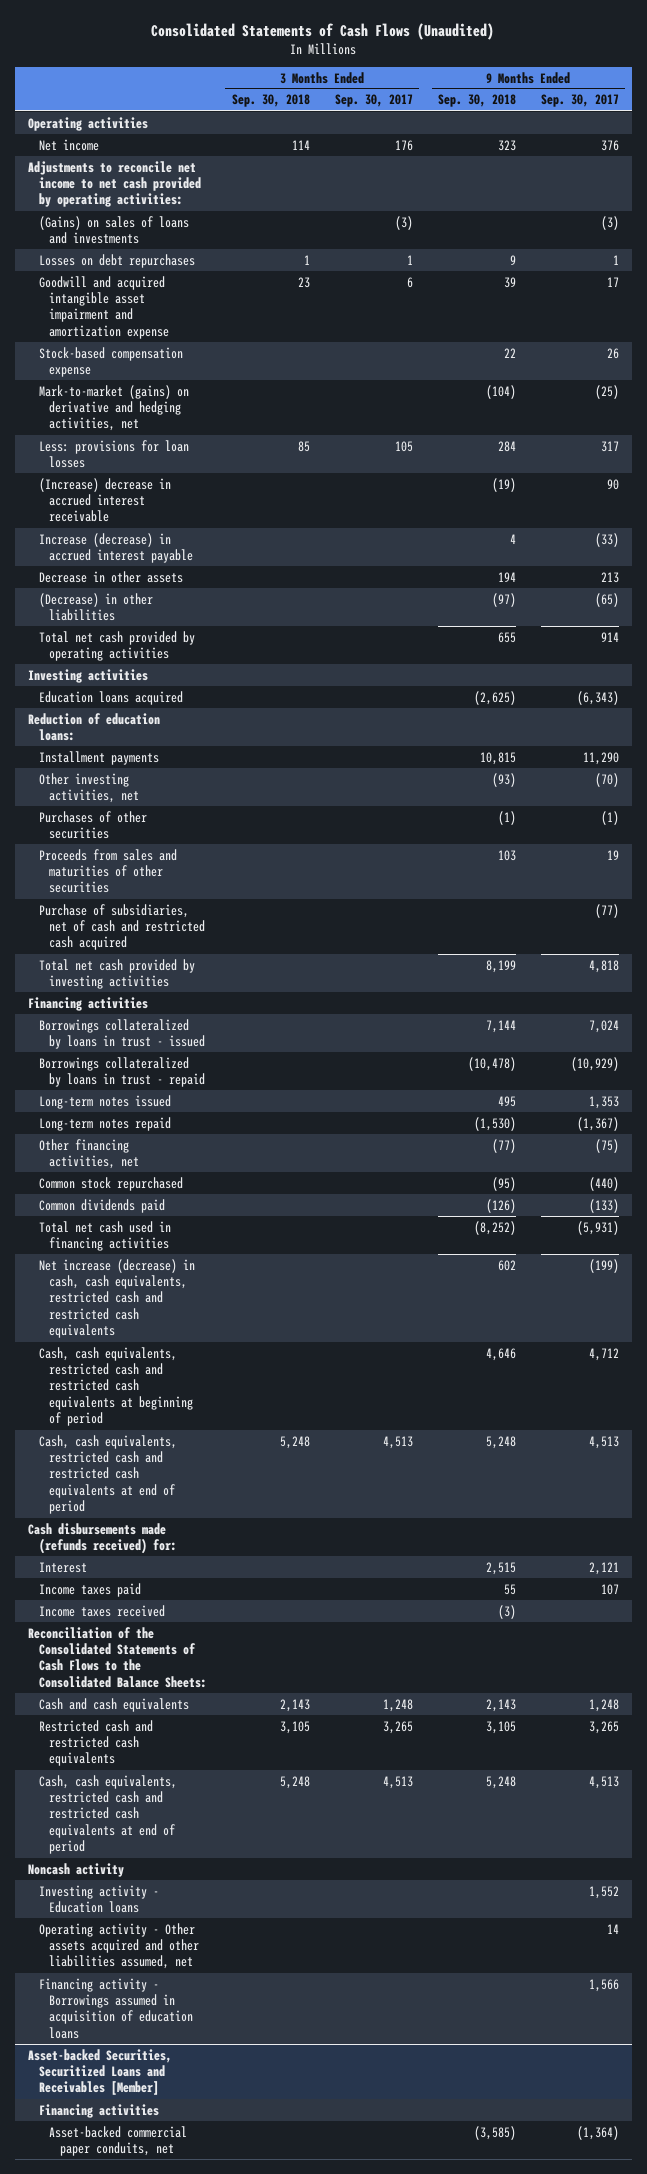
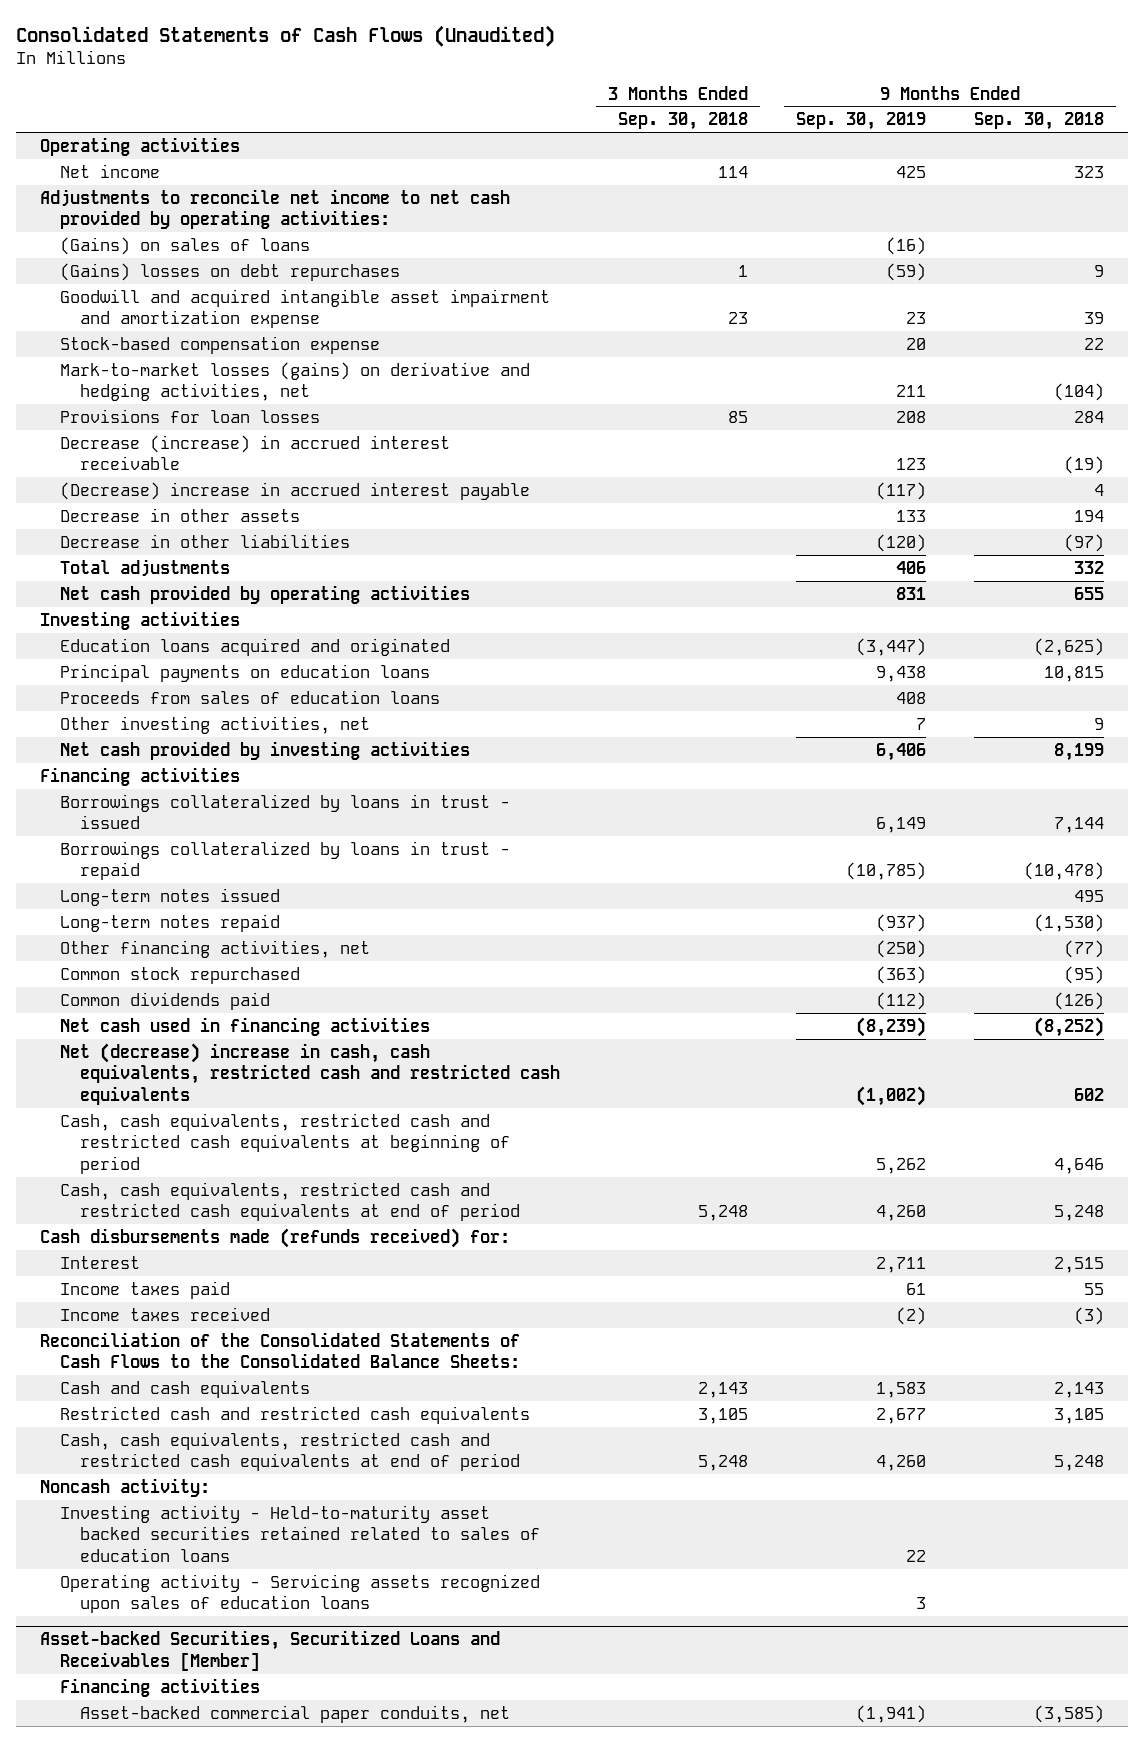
- | 3 Months Ended Sep. 30, 2018 | 3 Months Ended Sep. 30, 2017 | 9 Months Ended Sep. 30, 2018 | 9 Months Ended Sep. 30, 2017
+ | 3 Months Ended Sep. 30, 2018 | 9 Months Ended Sep. 30, 2019 | 9 Months Ended Sep. 30, 2018
- (Gains) on sales of loans and investments | | (3) | | (3)
- Losses on debt repurchases | 1 | 1 | 9 | 1
+ (Gains) on sales of loans | | (16) |
+ (Gains) losses on debt repurchases | 1 | (59) | 9
- Mark-to-market (gains) on derivative and hedging activities, net | | | (104) | (25)
- Less: provisions for loan losses | 85 | 105 | 284 | 317
- (Increase) decrease in accrued interest receivable | | | (19) | 90
- Increase (decrease) in accrued interest payable | | | 4 | (33)
+ Mark-to-market losses (gains) on derivative and hedging activities, net | | 211 | (104)
+ Provisions for loan losses | 85 | 208 | 284
+ Decrease (increase) in accrued interest receivable | | 123 | (19)
+ (Decrease) increase in accrued interest payable | | (117) | 4
- (Decrease) in other liabilities | | | (97) | (65)
- Total net cash provided by operating activities | | | 655 | 914
+ Decrease in other liabilities | | (120) | (97)
+ Total adjustments | | 406 | 332
+ Net cash provided by operating activities | | 831 | 655
- Education loans acquired | | | (2,625) | (6,343)
- Reduction of education loans:
- Installment payments | | | 10,815 | 11,290
- Other investing activities, net | | | (93) | (70)
- Purchases of other securities | | | (1) | (1)
- Proceeds from sales and maturities of other securities | | | 103 | 19
- Purchase of subsidiaries, net of cash and restricted cash acquired | | | | (77)
- Total net cash provided by investing activities | | | 8,199 | 4,818
+ Education loans acquired and originated | | (3,447) | (2,625)
+ Principal payments on education loans | | 9,438 | 10,815
+ Proceeds from sales of education loans | | 408 |
+ Other investing activities, net | | 7 | 9
+ Net cash provided by investing activities | | 6,406 | 8,199
- Total net cash used in financing activities | | | (8,252) | (5,931)
- Net increase (decrease) in cash, cash equivalents, restricted cash and restricted cash equivalents | | | 602 | (199)
+ Net cash used in financing activities | | (8,239) | (8,252)
+ Net (decrease) increase in cash, cash equivalents, restricted cash and restricted cash equivalents | | (1,002) | 602
- Noncash activity
- Investing activity - Education loans | | | | 1,552
- Operating activity - Other assets acquired and other liabilities assumed, net | | | | 14
- Financing activity - Borrowings assumed in acquisition of education loans | | | | 1,566
+ Noncash activity:
+ Investing activity - Held-to-maturity asset backed securities retained related to sales of education loans | | 22 |
+ Operating activity - Servicing assets recognized upon sales of education loans | | 3 |

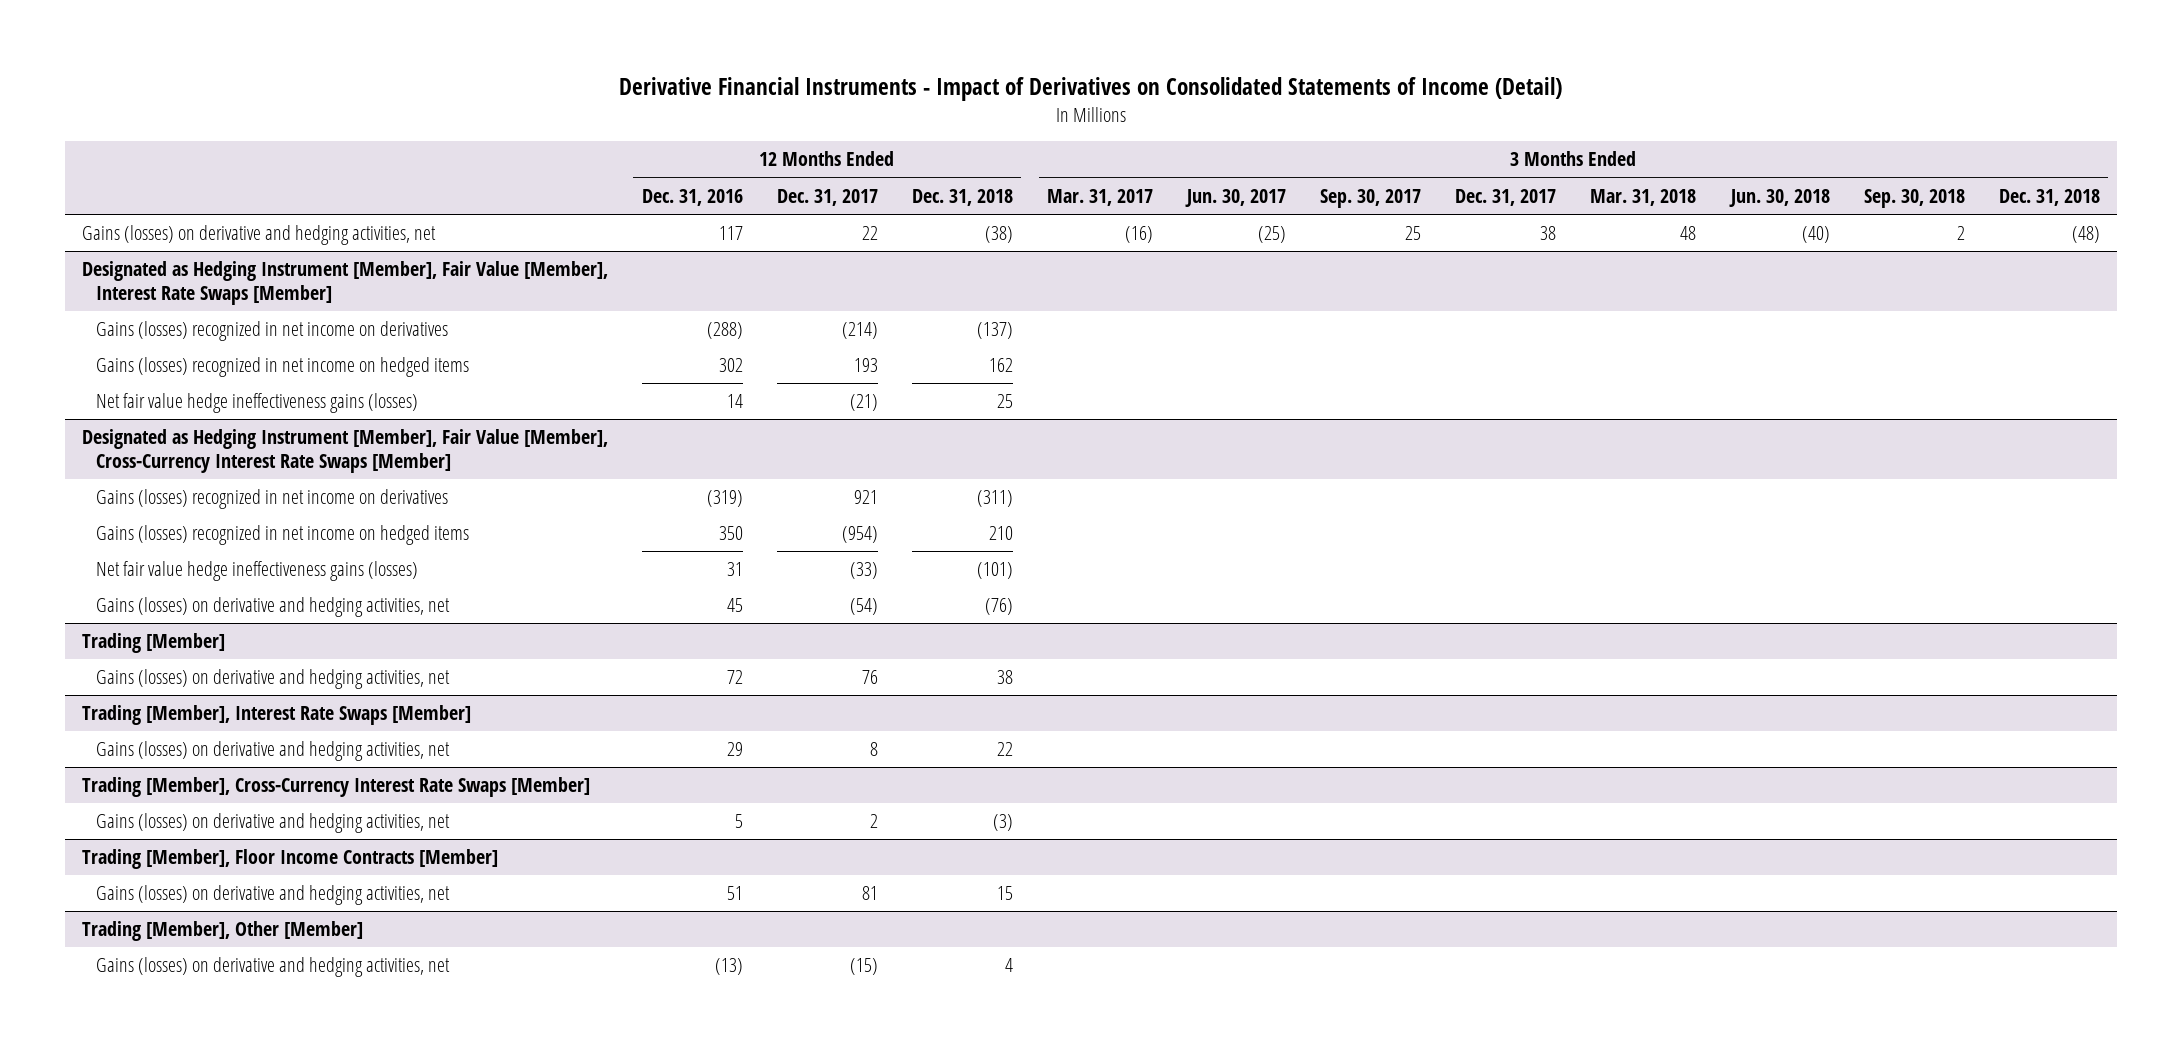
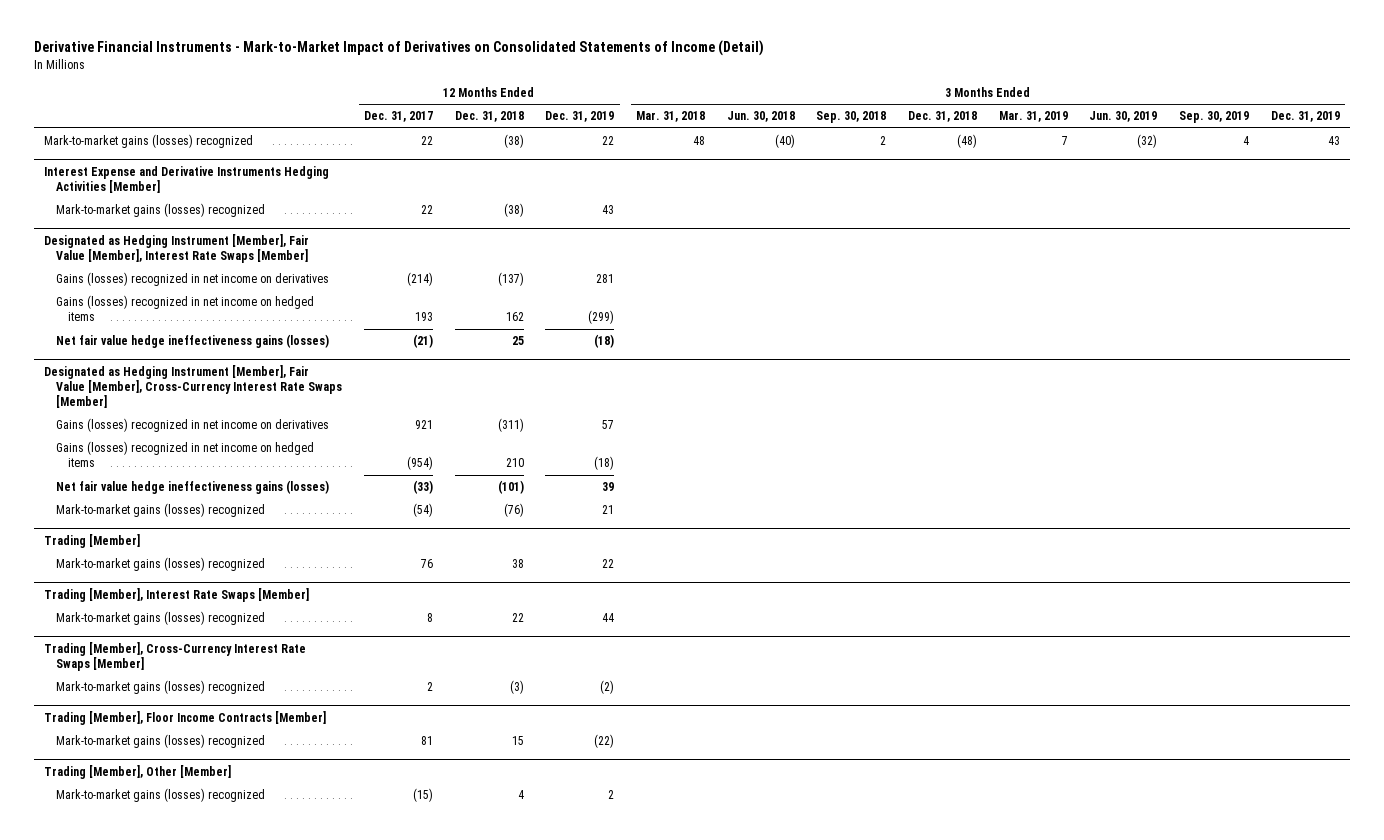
- Derivative Financial Instruments - Impact of Derivatives on Consolidated Statements of Income (Detail)
+ Derivative Financial Instruments - Mark-to-Market Impact of Derivatives on Consolidated Statements of Income (Detail)
- | 12 Months Ended Dec. 31, 2016 | 12 Months Ended Dec. 31, 2017 | 12 Months Ended Dec. 31, 2018 | 3 Months Ended Mar. 31, 2017 | 3 Months Ended Jun. 30, 2017 | 3 Months Ended Sep. 30, 2017 | 3 Months Ended Dec. 31, 2017 | 3 Months Ended Mar. 31, 2018 | 3 Months Ended Jun. 30, 2018 | 3 Months Ended Sep. 30, 2018 | 3 Months Ended Dec. 31, 2018
+ | 12 Months Ended Dec. 31, 2017 | 12 Months Ended Dec. 31, 2018 | 12 Months Ended Dec. 31, 2019 | 3 Months Ended Mar. 31, 2018 | 3 Months Ended Jun. 30, 2018 | 3 Months Ended Sep. 30, 2018 | 3 Months Ended Dec. 31, 2018 | 3 Months Ended Mar. 31, 2019 | 3 Months Ended Jun. 30, 2019 | 3 Months Ended Sep. 30, 2019 | 3 Months Ended Dec. 31, 2019
- Gains (losses) on derivative and hedging activities, net | 117 | 22 | (38) | (16) | (25) | 25 | 38 | 48 | (40) | 2 | (48)
+ Mark-to-market gains (losses) recognized | 22 | (38) | 22 | 48 | (40) | 2 | (48) | 7 | (32) | 4 | 43
+ Interest Expense and Derivative Instruments Hedging Activities [Member]
+ Mark-to-market gains (losses) recognized | 22 | (38) | 43 | | | | | | | |
@ Designated as Hedging Instrument [Member], Fair Value [Member], Cross-Currency Interest Rate Swaps [Member]
- Gains (losses) on derivative and hedging activities, net | 45 | (54) | (76) | | | | | | | |
+ Mark-to-market gains (losses) recognized | (54) | (76) | 21 | | | | | | | |
@ Trading [Member]
- Gains (losses) on derivative and hedging activities, net | 72 | 76 | 38 | | | | | | | |
+ Mark-to-market gains (losses) recognized | 76 | 38 | 22 | | | | | | | |
@ Trading [Member], Interest Rate Swaps [Member]
- Gains (losses) on derivative and hedging activities, net | 29 | 8 | 22 | | | | | | | |
+ Mark-to-market gains (losses) recognized | 8 | 22 | 44 | | | | | | | |
@ Trading [Member], Cross-Currency Interest Rate Swaps [Member]
- Gains (losses) on derivative and hedging activities, net | 5 | 2 | (3) | | | | | | | |
+ Mark-to-market gains (losses) recognized | 2 | (3) | (2) | | | | | | | |
@ Trading [Member], Floor Income Contracts [Member]
- Gains (losses) on derivative and hedging activities, net | 51 | 81 | 15 | | | | | | | |
+ Mark-to-market gains (losses) recognized | 81 | 15 | (22) | | | | | | | |
@ Trading [Member], Other [Member]
- Gains (losses) on derivative and hedging activities, net | (13) | (15) | 4 | | | | | | | |
+ Mark-to-market gains (losses) recognized | (15) | 4 | 2 | | | | | | | |

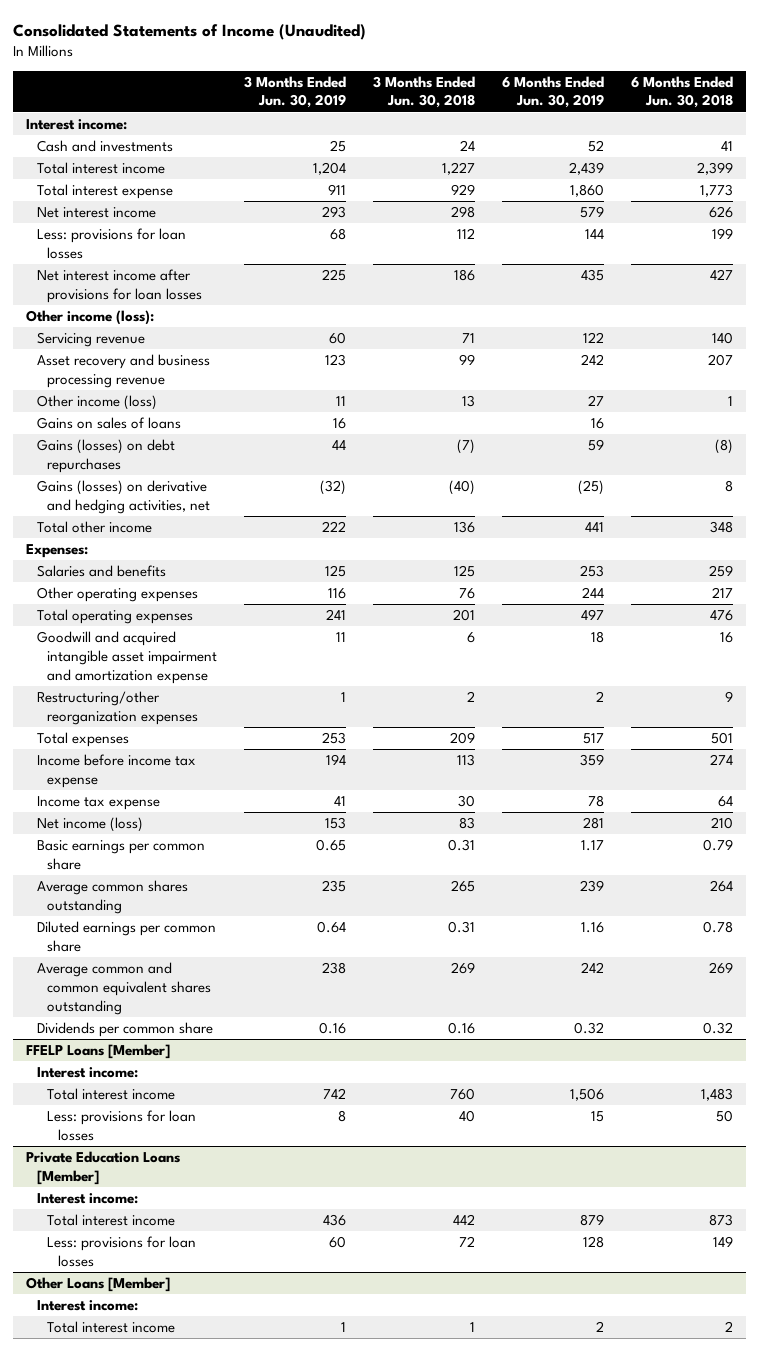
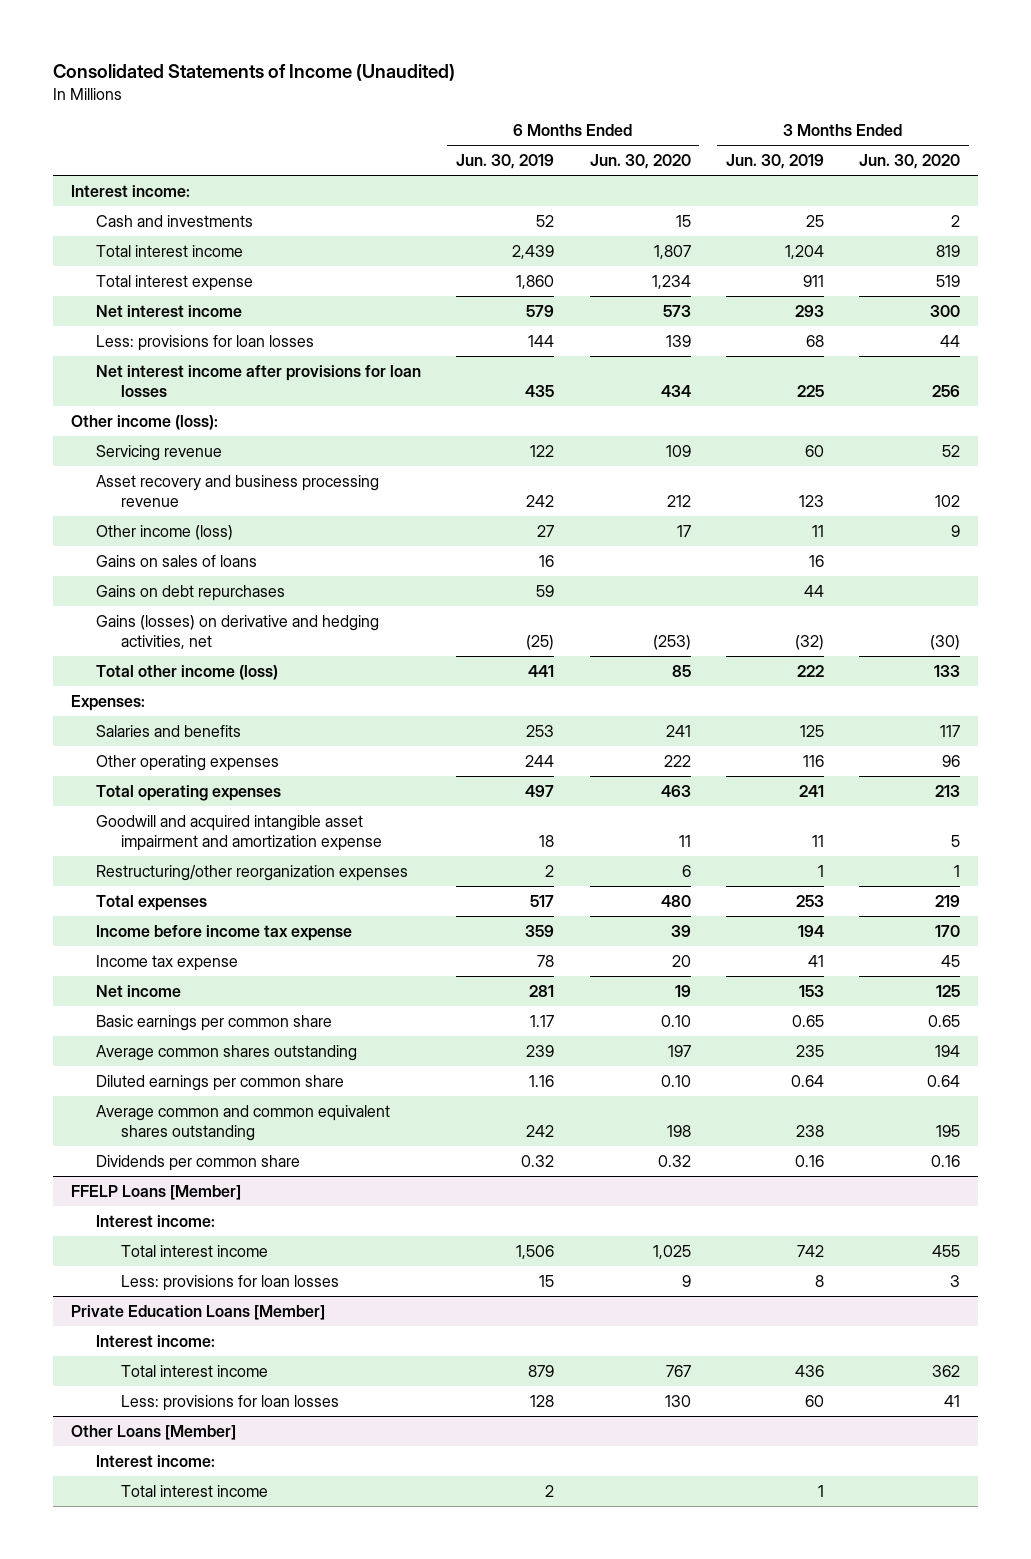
- | 3 Months Ended Jun. 30, 2019 | 3 Months Ended Jun. 30, 2018 | 6 Months Ended Jun. 30, 2019 | 6 Months Ended Jun. 30, 2018
+ | 6 Months Ended Jun. 30, 2019 | 6 Months Ended Jun. 30, 2020 | 3 Months Ended Jun. 30, 2019 | 3 Months Ended Jun. 30, 2020
- Gains (losses) on debt repurchases | 44 | (7) | 59 | (8)
+ Gains on debt repurchases | 59 | | 44 |
- Total other income | 222 | 136 | 441 | 348
+ Total other income (loss) | 441 | 85 | 222 | 133
- Net income (loss) | 153 | 83 | 281 | 210
+ Net income | 281 | 19 | 153 | 125

